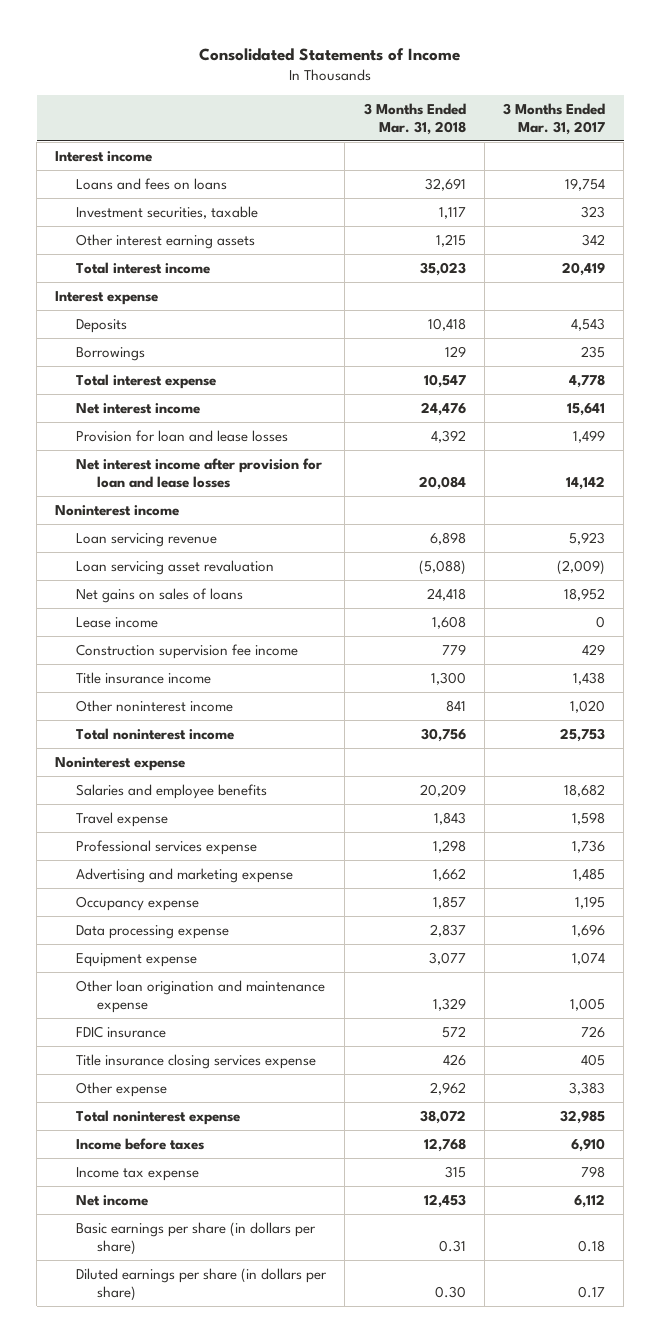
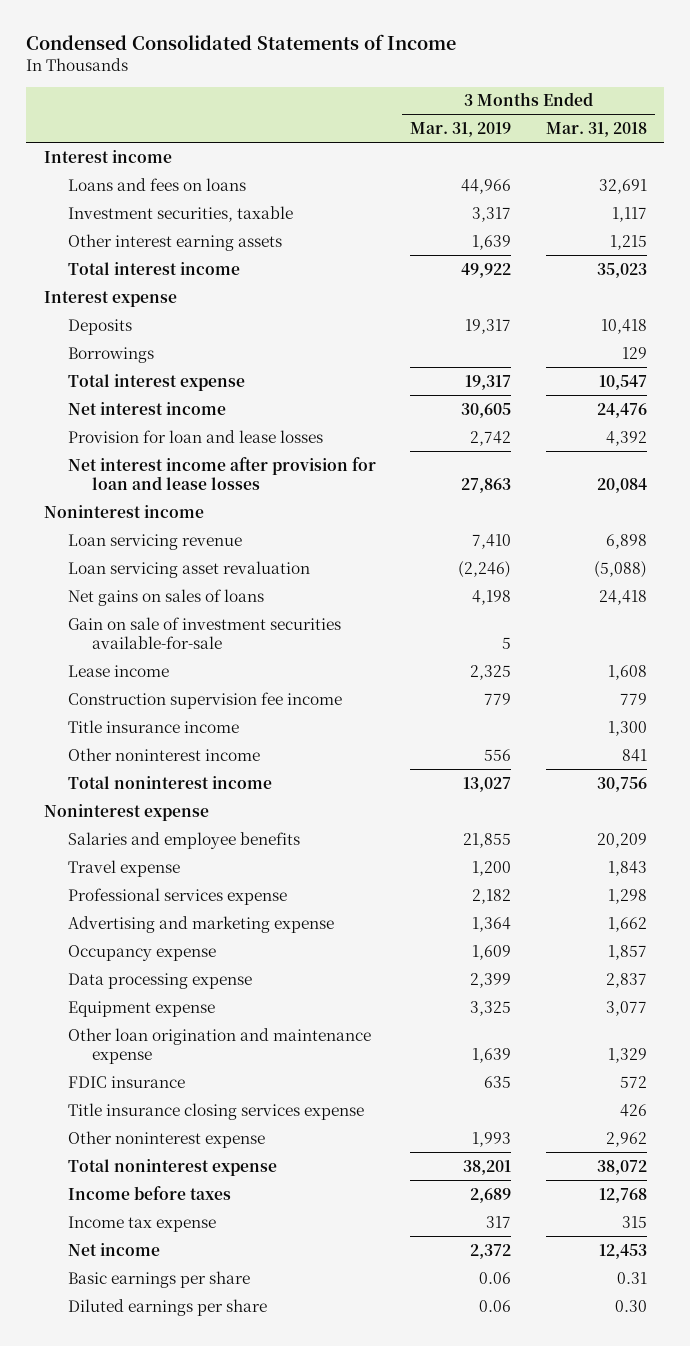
- Consolidated Statements of Income
+ Condensed Consolidated Statements of Income
- | 3 Months Ended Mar. 31, 2018 | 3 Months Ended Mar. 31, 2017
+ | 3 Months Ended Mar. 31, 2019 | 3 Months Ended Mar. 31, 2018
+ Gain on sale of investment securities available-for-sale | 5 |
- Other expense | 2,962 | 3,383
+ Other noninterest expense | 1,993 | 2,962
- Basic earnings per share (in dollars per share) | 0.31 | 0.18
- Diluted earnings per share (in dollars per share) | 0.30 | 0.17
+ Basic earnings per share | 0.06 | 0.31
+ Diluted earnings per share | 0.06 | 0.30

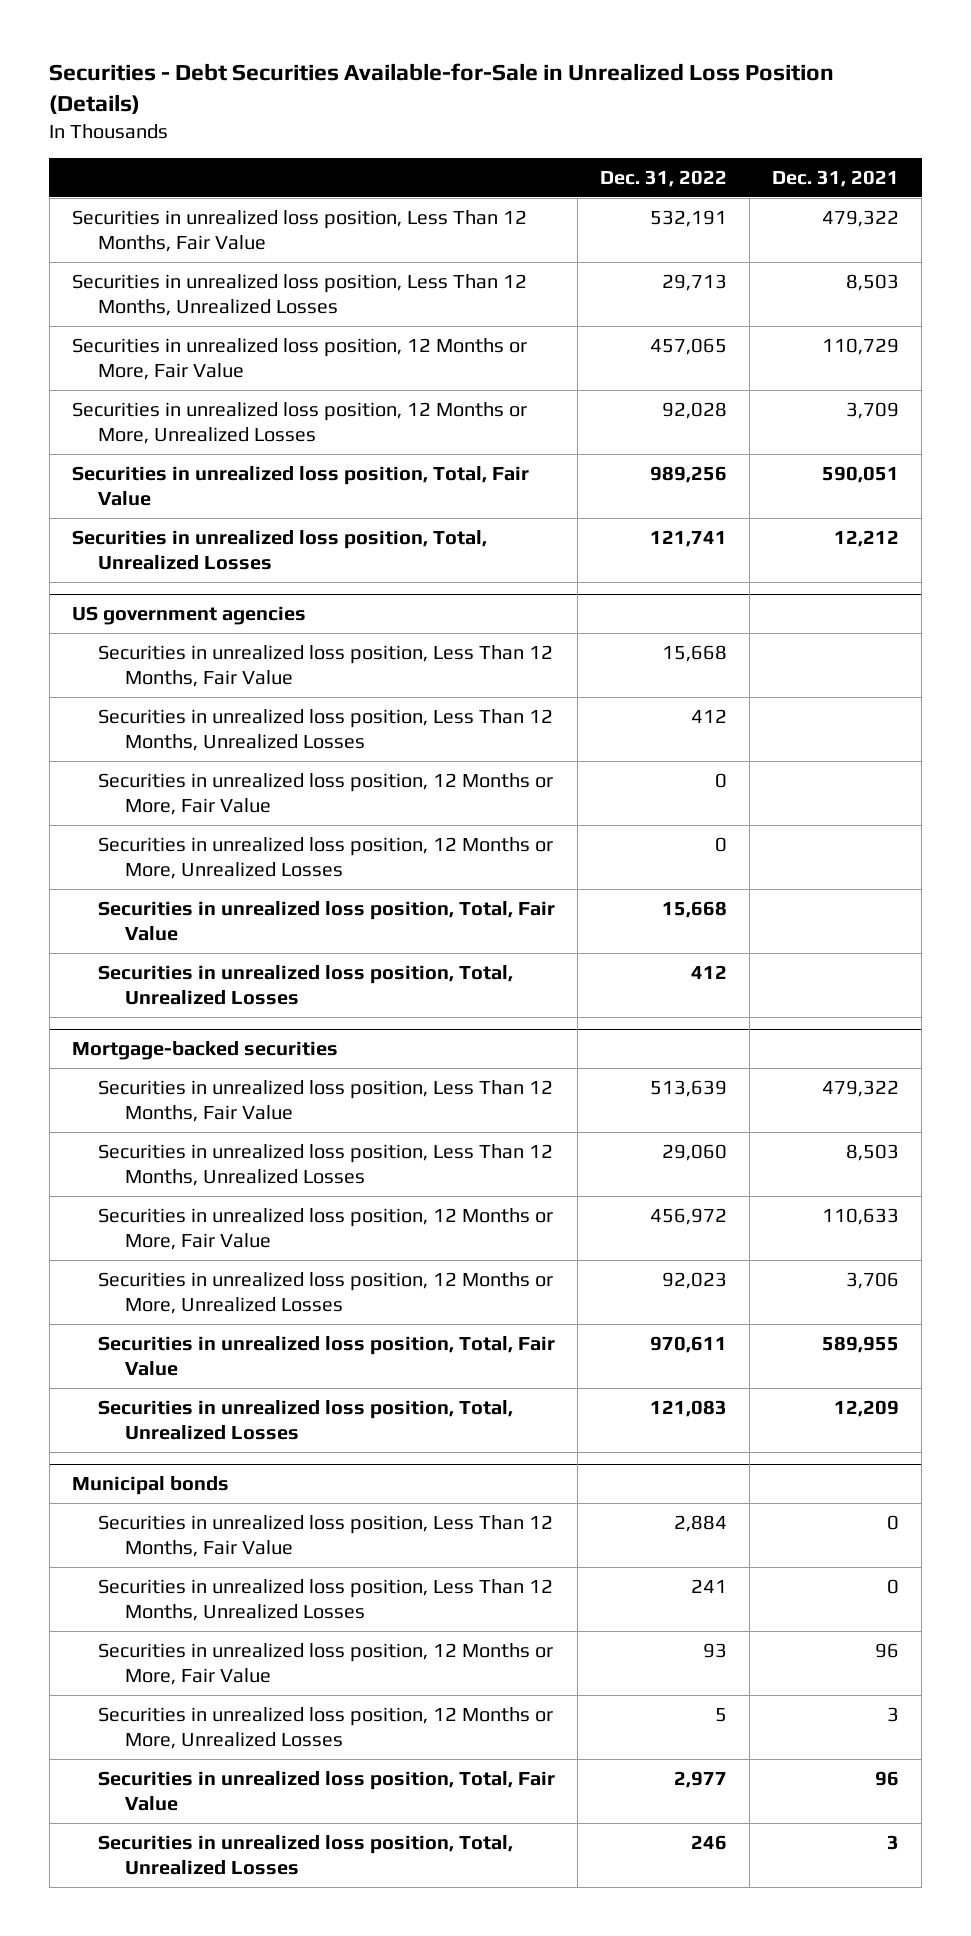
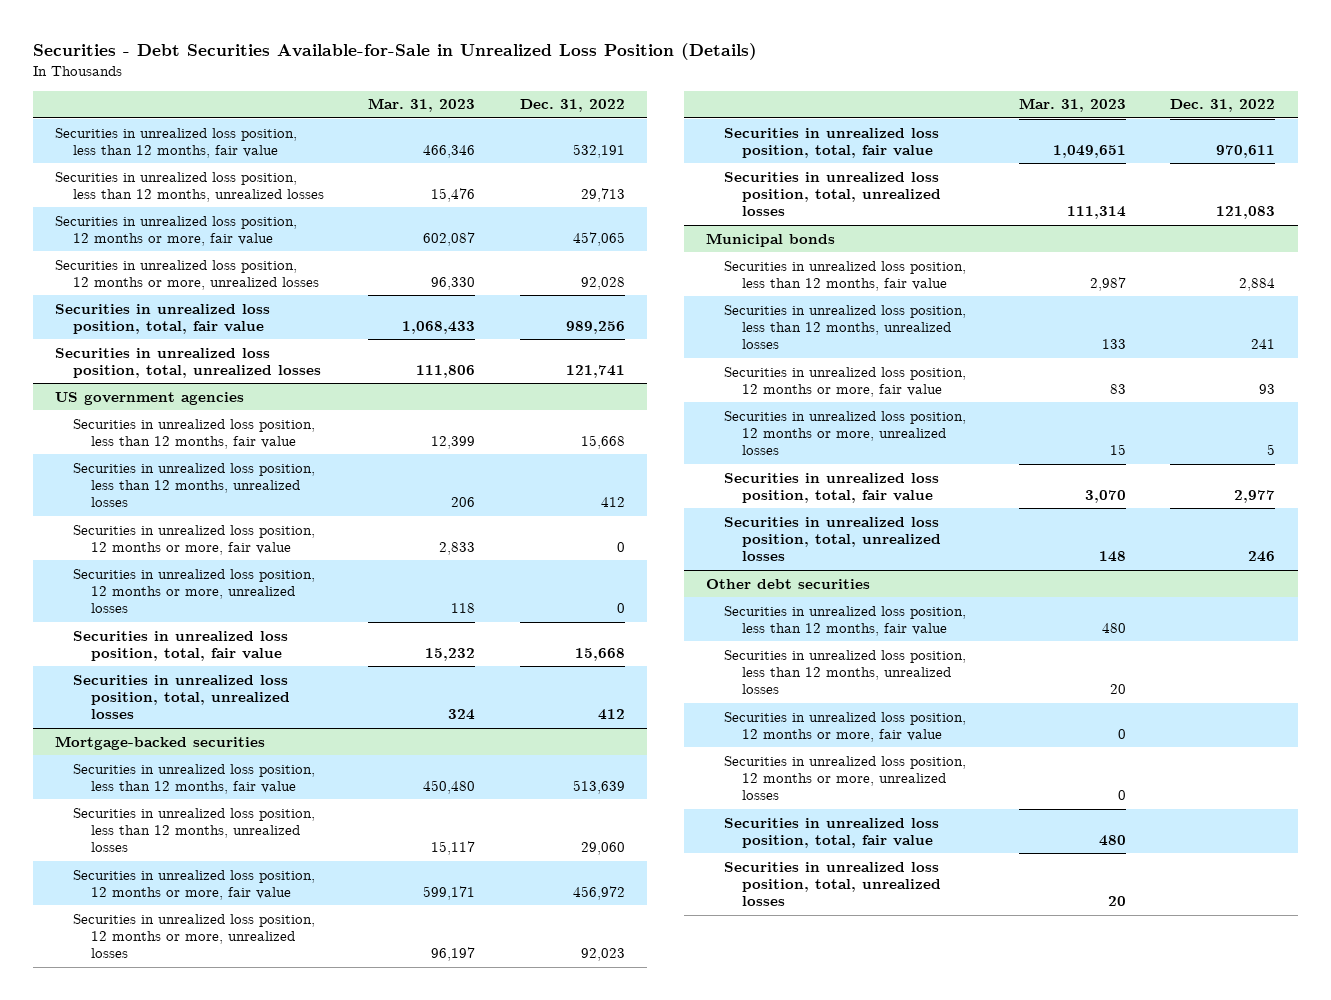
- | Dec. 31, 2022 | Dec. 31, 2021
+ | Mar. 31, 2023 | Dec. 31, 2022
- Securities in unrealized loss position, Less Than 12 Months, Fair Value | 532,191 | 479,322
- Securities in unrealized loss position, Less Than 12 Months, Unrealized Losses | 29,713 | 8,503
- Securities in unrealized loss position, 12 Months or More, Fair Value | 457,065 | 110,729
- Securities in unrealized loss position, 12 Months or More, Unrealized Losses | 92,028 | 3,709
- Securities in unrealized loss position, Total, Fair Value | 989,256 | 590,051
- Securities in unrealized loss position, Total, Unrealized Losses | 121,741 | 12,212
+ Securities in unrealized loss position, less than 12 months, fair value | 466,346 | 532,191
+ Securities in unrealized loss position, less than 12 months, unrealized losses | 15,476 | 29,713
+ Securities in unrealized loss position, 12 months or more, fair value | 602,087 | 457,065
+ Securities in unrealized loss position, 12 months or more, unrealized losses | 96,330 | 92,028
+ Securities in unrealized loss position, total, fair value | 1,068,433 | 989,256
+ Securities in unrealized loss position, total, unrealized losses | 111,806 | 121,741
@ US government agencies
- Securities in unrealized loss position, Less Than 12 Months, Fair Value | 15,668 |
- Securities in unrealized loss position, Less Than 12 Months, Unrealized Losses | 412 |
- Securities in unrealized loss position, 12 Months or More, Fair Value | 0 |
- Securities in unrealized loss position, 12 Months or More, Unrealized Losses | 0 |
- Securities in unrealized loss position, Total, Fair Value | 15,668 |
- Securities in unrealized loss position, Total, Unrealized Losses | 412 |
+ Securities in unrealized loss position, less than 12 months, fair value | 12,399 | 15,668
+ Securities in unrealized loss position, less than 12 months, unrealized losses | 206 | 412
+ Securities in unrealized loss position, 12 months or more, fair value | 2,833 | 0
+ Securities in unrealized loss position, 12 months or more, unrealized losses | 118 | 0
+ Securities in unrealized loss position, total, fair value | 15,232 | 15,668
+ Securities in unrealized loss position, total, unrealized losses | 324 | 412
@ Mortgage-backed securities
- Securities in unrealized loss position, Less Than 12 Months, Fair Value | 513,639 | 479,322
- Securities in unrealized loss position, Less Than 12 Months, Unrealized Losses | 29,060 | 8,503
- Securities in unrealized loss position, 12 Months or More, Fair Value | 456,972 | 110,633
- Securities in unrealized loss position, 12 Months or More, Unrealized Losses | 92,023 | 3,706
- Securities in unrealized loss position, Total, Fair Value | 970,611 | 589,955
- Securities in unrealized loss position, Total, Unrealized Losses | 121,083 | 12,209
+ Securities in unrealized loss position, less than 12 months, fair value | 450,480 | 513,639
+ Securities in unrealized loss position, less than 12 months, unrealized losses | 15,117 | 29,060
+ Securities in unrealized loss position, 12 months or more, fair value | 599,171 | 456,972
+ Securities in unrealized loss position, 12 months or more, unrealized losses | 96,197 | 92,023
+ Securities in unrealized loss position, total, fair value | 1,049,651 | 970,611
+ Securities in unrealized loss position, total, unrealized losses | 111,314 | 121,083
@ Municipal bonds
- Securities in unrealized loss position, Less Than 12 Months, Fair Value | 2,884 | 0
- Securities in unrealized loss position, Less Than 12 Months, Unrealized Losses | 241 | 0
- Securities in unrealized loss position, 12 Months or More, Fair Value | 93 | 96
- Securities in unrealized loss position, 12 Months or More, Unrealized Losses | 5 | 3
- Securities in unrealized loss position, Total, Fair Value | 2,977 | 96
- Securities in unrealized loss position, Total, Unrealized Losses | 246 | 3
+ Securities in unrealized loss position, less than 12 months, fair value | 2,987 | 2,884
+ Securities in unrealized loss position, less than 12 months, unrealized losses | 133 | 241
+ Securities in unrealized loss position, 12 months or more, fair value | 83 | 93
+ Securities in unrealized loss position, 12 months or more, unrealized losses | 15 | 5
+ Securities in unrealized loss position, total, fair value | 3,070 | 2,977
+ Securities in unrealized loss position, total, unrealized losses | 148 | 246
+ Other debt securities
+ Securities in unrealized loss position, less than 12 months, fair value | 480 |
+ Securities in unrealized loss position, less than 12 months, unrealized losses | 20 |
+ Securities in unrealized loss position, 12 months or more, fair value | 0 |
+ Securities in unrealized loss position, 12 months or more, unrealized losses | 0 |
+ Securities in unrealized loss position, total, fair value | 480 |
+ Securities in unrealized loss position, total, unrealized losses | 20 |

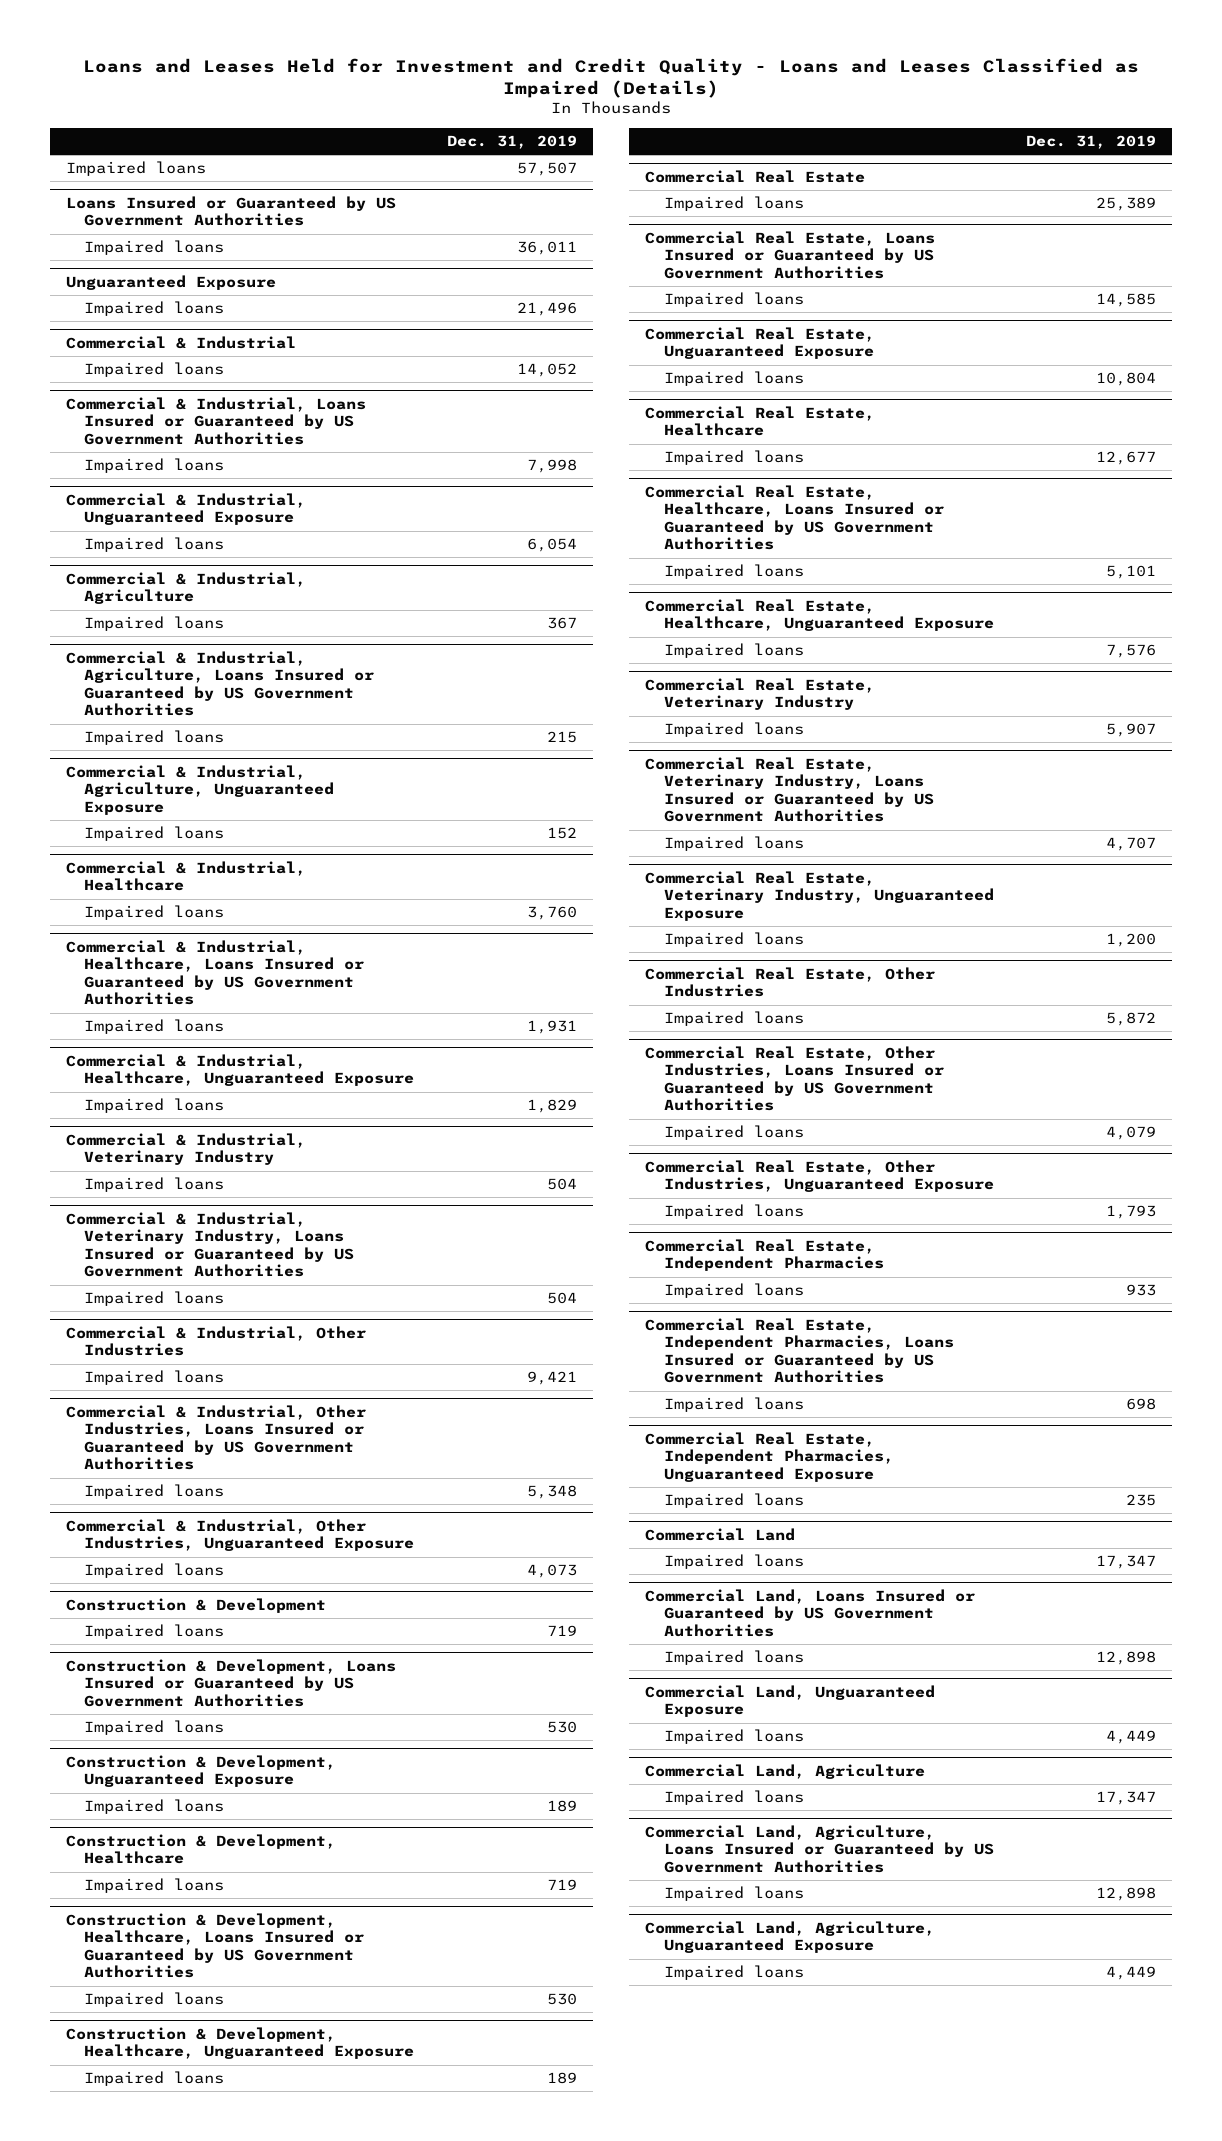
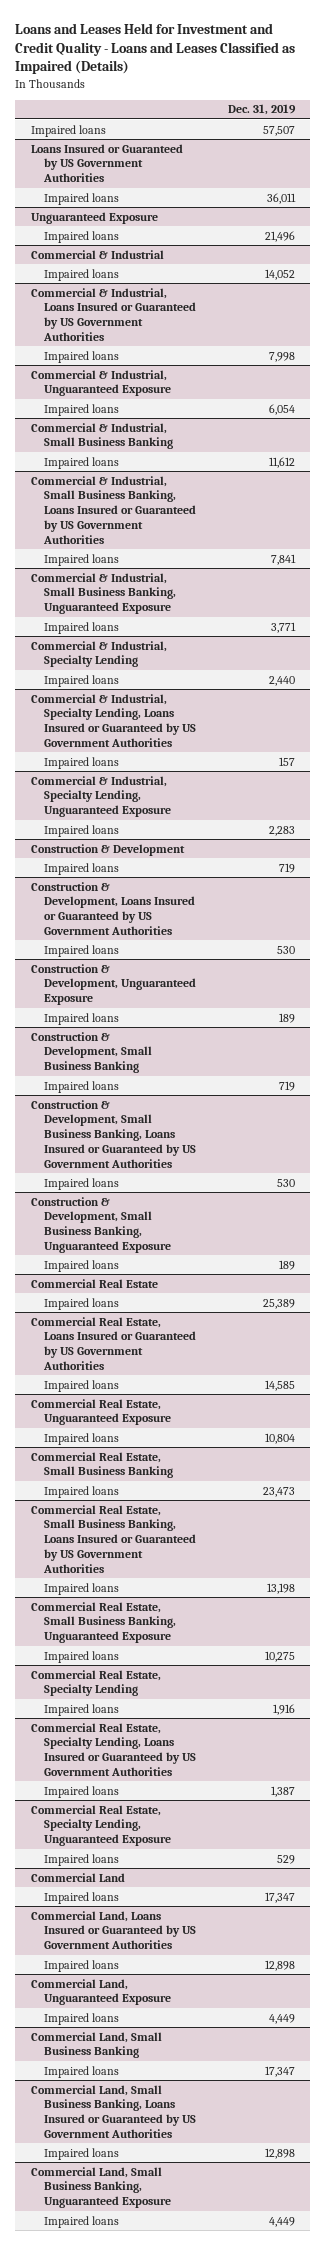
- Commercial & Industrial, Agriculture
- Impaired loans | 367
- Commercial & Industrial, Agriculture, Loans Insured or Guaranteed by US Government Authorities
- Impaired loans | 215
- Commercial & Industrial, Agriculture, Unguaranteed Exposure
- Impaired loans | 152
- Commercial & Industrial, Healthcare
- Impaired loans | 3,760
- Commercial & Industrial, Healthcare, Loans Insured or Guaranteed by US Government Authorities
- Impaired loans | 1,931
- Commercial & Industrial, Healthcare, Unguaranteed Exposure
- Impaired loans | 1,829
- Commercial & Industrial, Veterinary Industry
- Impaired loans | 504
- Commercial & Industrial, Veterinary Industry, Loans Insured or Guaranteed by US Government Authorities
- Impaired loans | 504
- Commercial & Industrial, Other Industries
- Impaired loans | 9,421
- Commercial & Industrial, Other Industries, Loans Insured or Guaranteed by US Government Authorities
- Impaired loans | 5,348
- Commercial & Industrial, Other Industries, Unguaranteed Exposure
- Impaired loans | 4,073
+ Commercial & Industrial, Small Business Banking
+ Impaired loans | 11,612
+ Commercial & Industrial, Small Business Banking, Loans Insured or Guaranteed by US Government Authorities
+ Impaired loans | 7,841
+ Commercial & Industrial, Small Business Banking, Unguaranteed Exposure
+ Impaired loans | 3,771
+ Commercial & Industrial, Specialty Lending
+ Impaired loans | 2,440
+ Commercial & Industrial, Specialty Lending, Loans Insured or Guaranteed by US Government Authorities
+ Impaired loans | 157
+ Commercial & Industrial, Specialty Lending, Unguaranteed Exposure
+ Impaired loans | 2,283
- Construction & Development, Healthcare
+ Construction & Development, Small Business Banking
- Construction & Development, Healthcare, Loans Insured or Guaranteed by US Government Authorities
+ Construction & Development, Small Business Banking, Loans Insured or Guaranteed by US Government Authorities
- Construction & Development, Healthcare, Unguaranteed Exposure
+ Construction & Development, Small Business Banking, Unguaranteed Exposure
- Commercial Real Estate, Healthcare
- Impaired loans | 12,677
- Commercial Real Estate, Healthcare, Loans Insured or Guaranteed by US Government Authorities
- Impaired loans | 5,101
- Commercial Real Estate, Healthcare, Unguaranteed Exposure
- Impaired loans | 7,576
- Commercial Real Estate, Veterinary Industry
- Impaired loans | 5,907
- Commercial Real Estate, Veterinary Industry, Loans Insured or Guaranteed by US Government Authorities
- Impaired loans | 4,707
- Commercial Real Estate, Veterinary Industry, Unguaranteed Exposure
- Impaired loans | 1,200
- Commercial Real Estate, Other Industries
- Impaired loans | 5,872
- Commercial Real Estate, Other Industries, Loans Insured or Guaranteed by US Government Authorities
- Impaired loans | 4,079
- Commercial Real Estate, Other Industries, Unguaranteed Exposure
- Impaired loans | 1,793
- Commercial Real Estate, Independent Pharmacies
- Impaired loans | 933
- Commercial Real Estate, Independent Pharmacies, Loans Insured or Guaranteed by US Government Authorities
- Impaired loans | 698
- Commercial Real Estate, Independent Pharmacies, Unguaranteed Exposure
- Impaired loans | 235
+ Commercial Real Estate, Small Business Banking
+ Impaired loans | 23,473
+ Commercial Real Estate, Small Business Banking, Loans Insured or Guaranteed by US Government Authorities
+ Impaired loans | 13,198
+ Commercial Real Estate, Small Business Banking, Unguaranteed Exposure
+ Impaired loans | 10,275
+ Commercial Real Estate, Specialty Lending
+ Impaired loans | 1,916
+ Commercial Real Estate, Specialty Lending, Loans Insured or Guaranteed by US Government Authorities
+ Impaired loans | 1,387
+ Commercial Real Estate, Specialty Lending, Unguaranteed Exposure
+ Impaired loans | 529
- Commercial Land, Agriculture
+ Commercial Land, Small Business Banking
- Commercial Land, Agriculture, Loans Insured or Guaranteed by US Government Authorities
+ Commercial Land, Small Business Banking, Loans Insured or Guaranteed by US Government Authorities
- Commercial Land, Agriculture, Unguaranteed Exposure
+ Commercial Land, Small Business Banking, Unguaranteed Exposure

